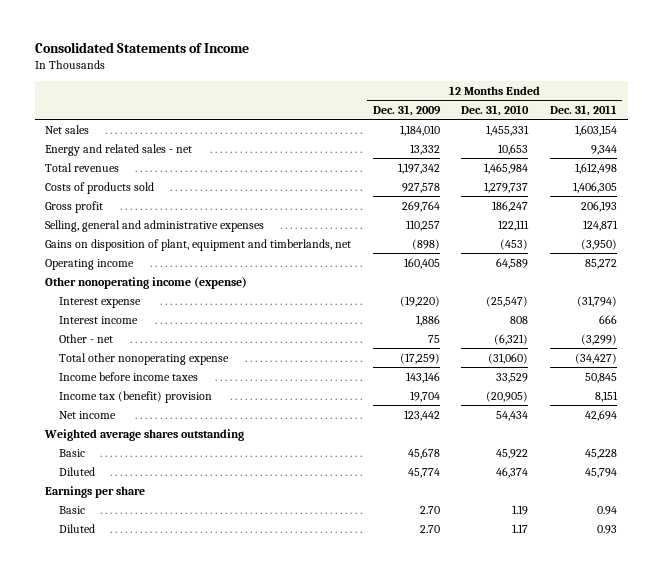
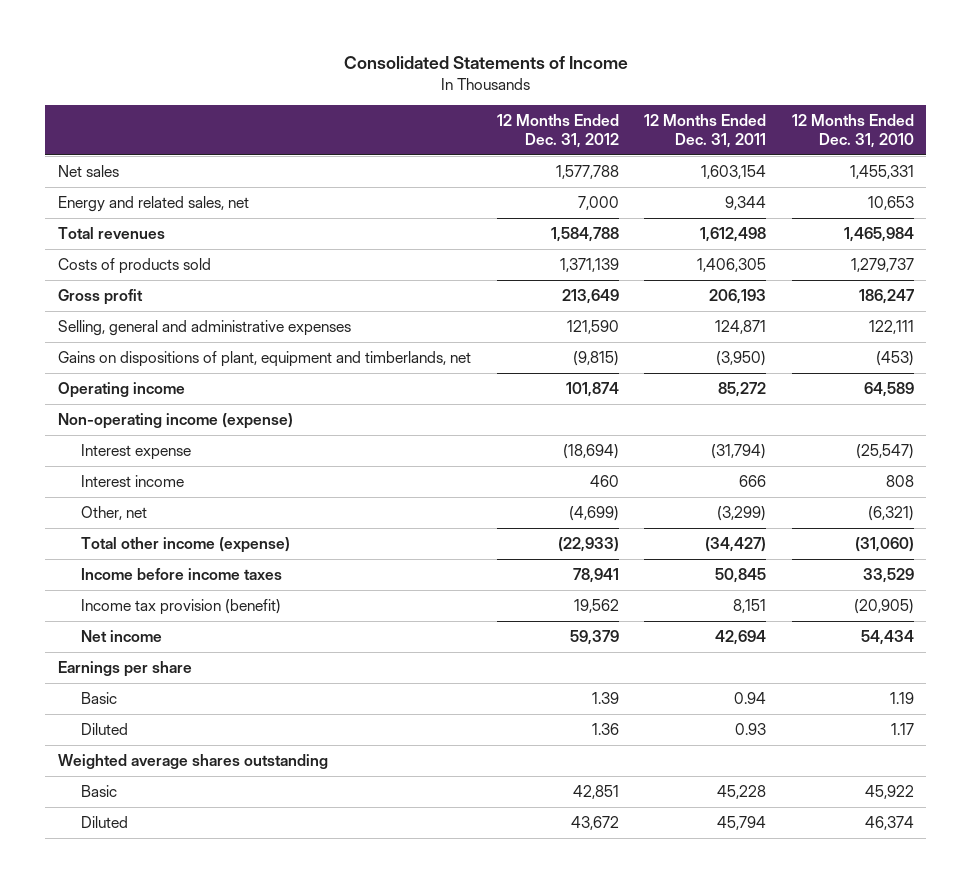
- | 12 Months Ended Dec. 31, 2009 | 12 Months Ended Dec. 31, 2010 | 12 Months Ended Dec. 31, 2011
+ | 12 Months Ended Dec. 31, 2012 | 12 Months Ended Dec. 31, 2011 | 12 Months Ended Dec. 31, 2010
- Energy and related sales - net | 13,332 | 10,653 | 9,344
+ Energy and related sales, net | 7,000 | 9,344 | 10,653
- Gains on disposition of plant, equipment and timberlands, net | (898) | (453) | (3,950)
+ Gains on dispositions of plant, equipment and timberlands, net | (9,815) | (3,950) | (453)
- Other nonoperating income (expense)
+ Non-operating income (expense)
- Other - net | 75 | (6,321) | (3,299)
- Total other nonoperating expense | (17,259) | (31,060) | (34,427)
+ Other, net | (4,699) | (3,299) | (6,321)
+ Total other income (expense) | (22,933) | (34,427) | (31,060)
- Income tax (benefit) provision | 19,704 | (20,905) | 8,151
+ Income tax provision (benefit) | 19,562 | 8,151 | (20,905)
moved down: Weighted average shares outstanding
moved down: Basic | 42,851 | 45,228 | 45,922
moved down: Diluted | 43,672 | 45,794 | 46,374

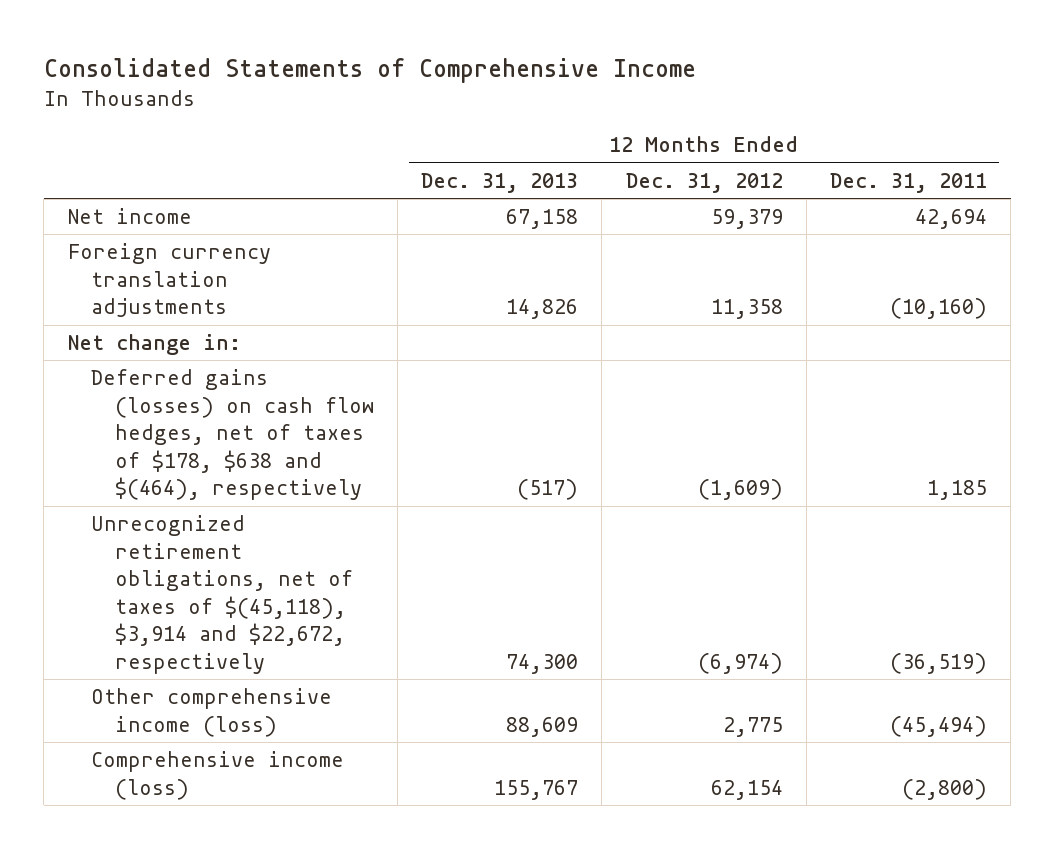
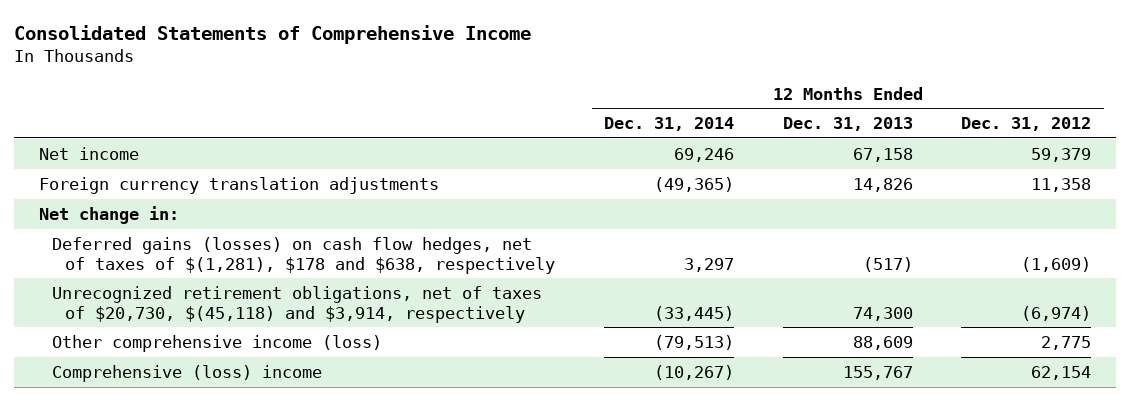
- | 12 Months Ended Dec. 31, 2013 | 12 Months Ended Dec. 31, 2012 | 12 Months Ended Dec. 31, 2011
+ | 12 Months Ended Dec. 31, 2014 | 12 Months Ended Dec. 31, 2013 | 12 Months Ended Dec. 31, 2012
- Deferred gains (losses) on cash flow hedges, net of taxes of $178, $638 and $(464), respectively | (517) | (1,609) | 1,185
- Unrecognized retirement obligations, net of taxes of $(45,118), $3,914 and $22,672, respectively | 74,300 | (6,974) | (36,519)
+ Deferred gains (losses) on cash flow hedges, net of taxes of $(1,281), $178 and $638, respectively | 3,297 | (517) | (1,609)
+ Unrecognized retirement obligations, net of taxes of $20,730, $(45,118) and $3,914, respectively | (33,445) | 74,300 | (6,974)
- Comprehensive income (loss) | 155,767 | 62,154 | (2,800)
+ Comprehensive (loss) income | (10,267) | 155,767 | 62,154

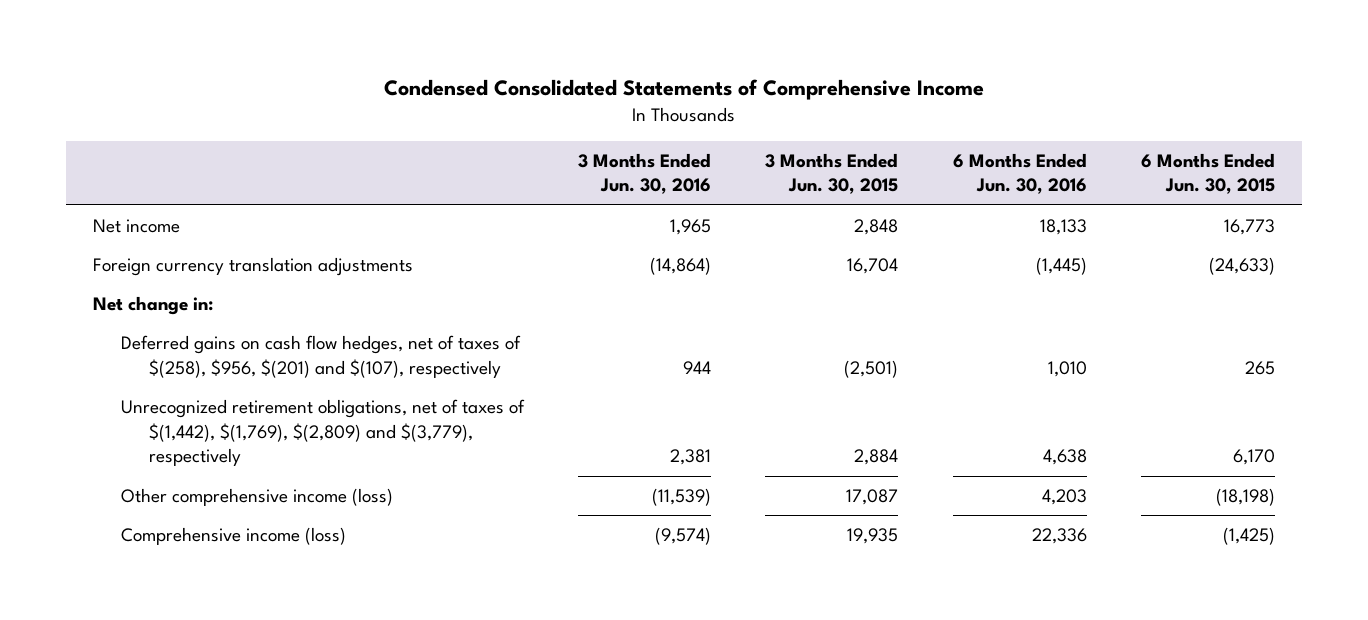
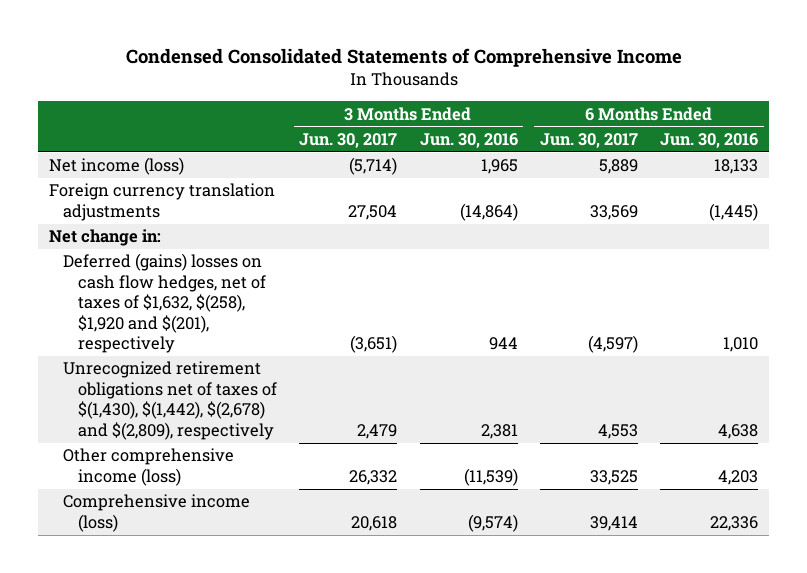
- | 3 Months Ended Jun. 30, 2016 | 3 Months Ended Jun. 30, 2015 | 6 Months Ended Jun. 30, 2016 | 6 Months Ended Jun. 30, 2015
+ | 3 Months Ended Jun. 30, 2017 | 3 Months Ended Jun. 30, 2016 | 6 Months Ended Jun. 30, 2017 | 6 Months Ended Jun. 30, 2016
- Net income | 1,965 | 2,848 | 18,133 | 16,773
+ Net income (loss) | (5,714) | 1,965 | 5,889 | 18,133
- Deferred gains on cash flow hedges, net of taxes of $(258), $956, $(201) and $(107), respectively | 944 | (2,501) | 1,010 | 265
- Unrecognized retirement obligations, net of taxes of $(1,442), $(1,769), $(2,809) and $(3,779), respectively | 2,381 | 2,884 | 4,638 | 6,170
+ Deferred (gains) losses on cash flow hedges, net of taxes of $1,632, $(258), $1,920 and $(201), respectively | (3,651) | 944 | (4,597) | 1,010
+ Unrecognized retirement obligations net of taxes of $(1,430), $(1,442), $(2,678) and $(2,809), respectively | 2,479 | 2,381 | 4,553 | 4,638

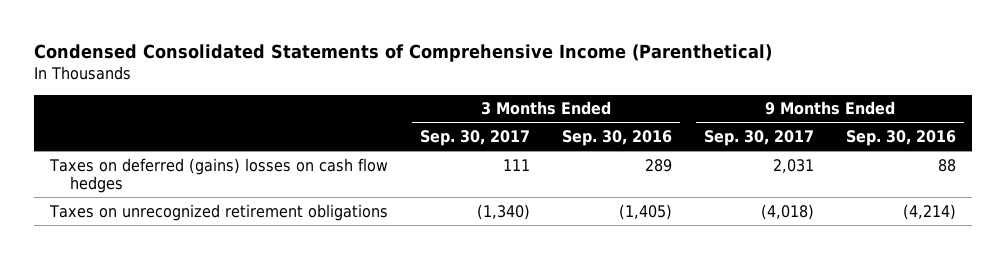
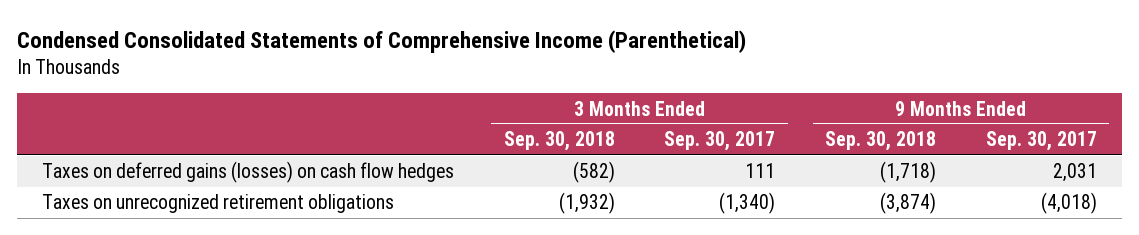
- | 3 Months Ended Sep. 30, 2017 | 3 Months Ended Sep. 30, 2016 | 9 Months Ended Sep. 30, 2017 | 9 Months Ended Sep. 30, 2016
+ | 3 Months Ended Sep. 30, 2018 | 3 Months Ended Sep. 30, 2017 | 9 Months Ended Sep. 30, 2018 | 9 Months Ended Sep. 30, 2017
- Taxes on deferred (gains) losses on cash flow hedges | 111 | 289 | 2,031 | 88
+ Taxes on deferred gains (losses) on cash flow hedges | (582) | 111 | (1,718) | 2,031

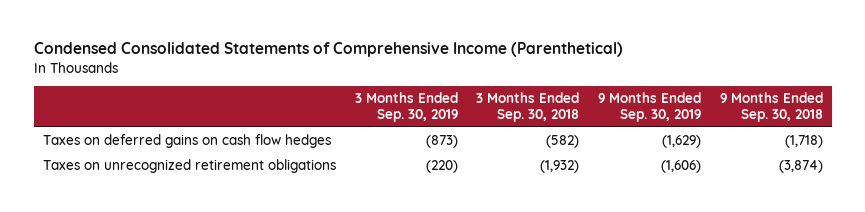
- | 3 Months Ended Sep. 30, 2018 | 3 Months Ended Sep. 30, 2017 | 9 Months Ended Sep. 30, 2018 | 9 Months Ended Sep. 30, 2017
+ | 3 Months Ended Sep. 30, 2019 | 3 Months Ended Sep. 30, 2018 | 9 Months Ended Sep. 30, 2019 | 9 Months Ended Sep. 30, 2018
- Taxes on deferred gains (losses) on cash flow hedges | (582) | 111 | (1,718) | 2,031
+ Taxes on deferred gains on cash flow hedges | (873) | (582) | (1,629) | (1,718)

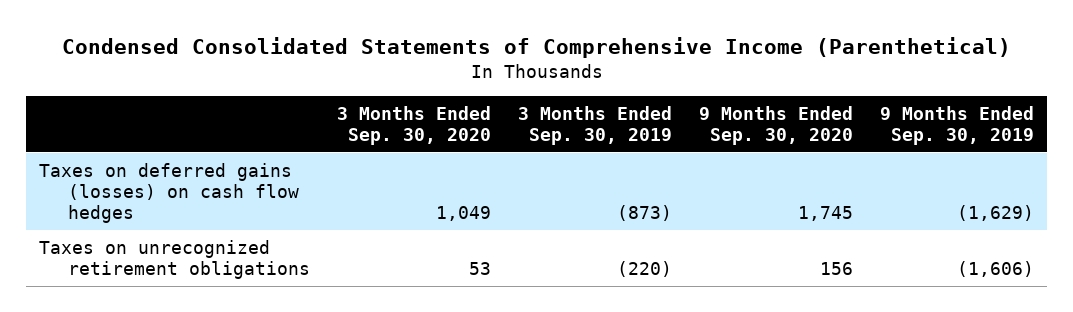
- | 3 Months Ended Sep. 30, 2019 | 3 Months Ended Sep. 30, 2018 | 9 Months Ended Sep. 30, 2019 | 9 Months Ended Sep. 30, 2018
+ | 3 Months Ended Sep. 30, 2020 | 3 Months Ended Sep. 30, 2019 | 9 Months Ended Sep. 30, 2020 | 9 Months Ended Sep. 30, 2019
- Taxes on deferred gains on cash flow hedges | (873) | (582) | (1,629) | (1,718)
+ Taxes on deferred gains (losses) on cash flow hedges | 1,049 | (873) | 1,745 | (1,629)

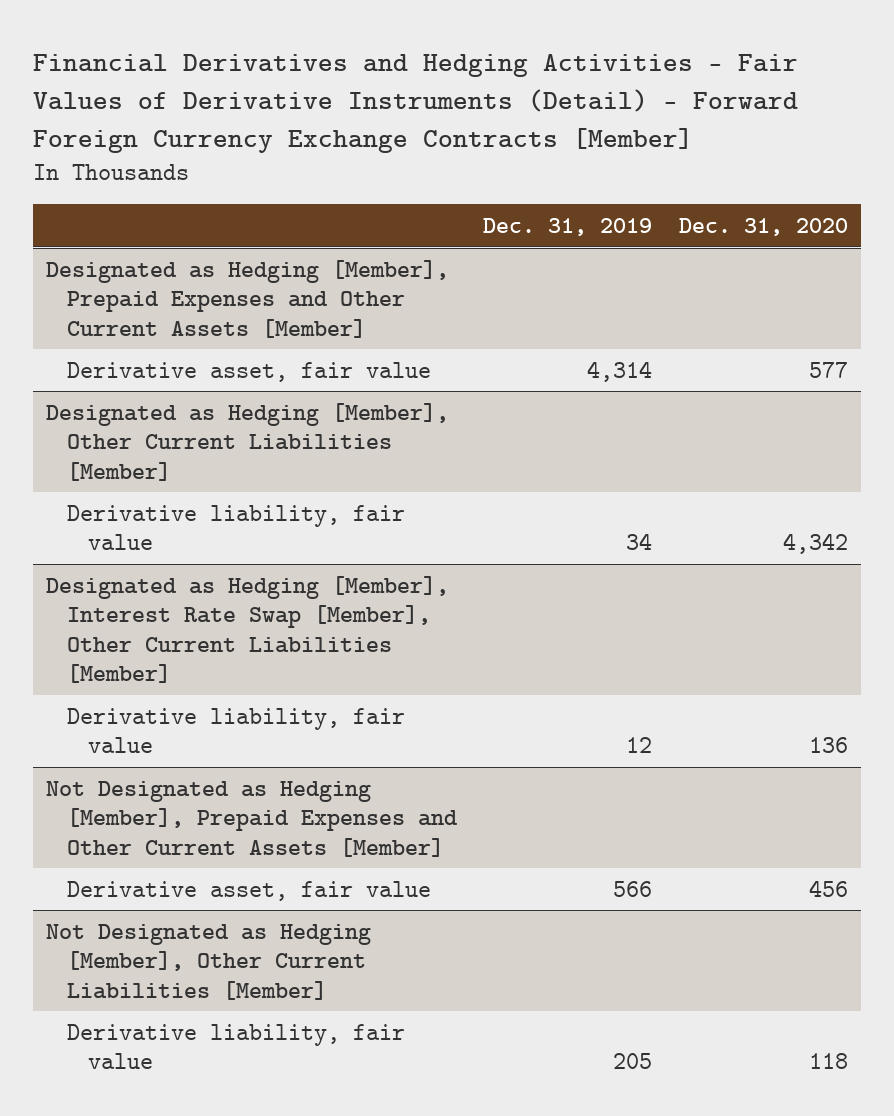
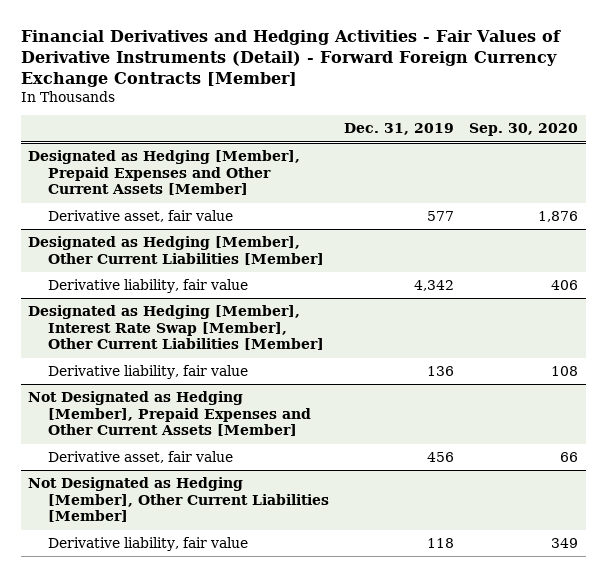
- | Dec. 31, 2019 | Dec. 31, 2020
+ | Dec. 31, 2019 | Sep. 30, 2020
@ Designated as Hedging [Member], Prepaid Expenses and Other Current Assets [Member]
- Derivative asset, fair value | 4,314 | 577
+ Derivative asset, fair value | 577 | 1,876
@ Designated as Hedging [Member], Other Current Liabilities [Member]
- Derivative liability, fair value | 34 | 4,342
+ Derivative liability, fair value | 4,342 | 406
@ Designated as Hedging [Member], Interest Rate Swap [Member], Other Current Liabilities [Member]
- Derivative liability, fair value | 12 | 136
+ Derivative liability, fair value | 136 | 108
@ Not Designated as Hedging [Member], Prepaid Expenses and Other Current Assets [Member]
- Derivative asset, fair value | 566 | 456
+ Derivative asset, fair value | 456 | 66
@ Not Designated as Hedging [Member], Other Current Liabilities [Member]
- Derivative liability, fair value | 205 | 118
+ Derivative liability, fair value | 118 | 349

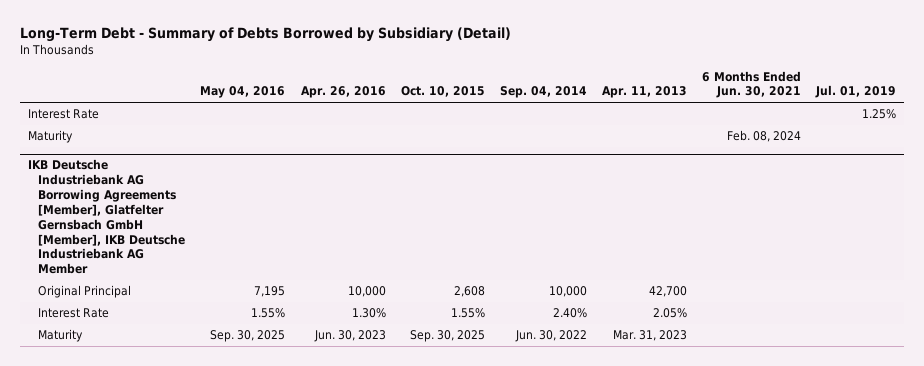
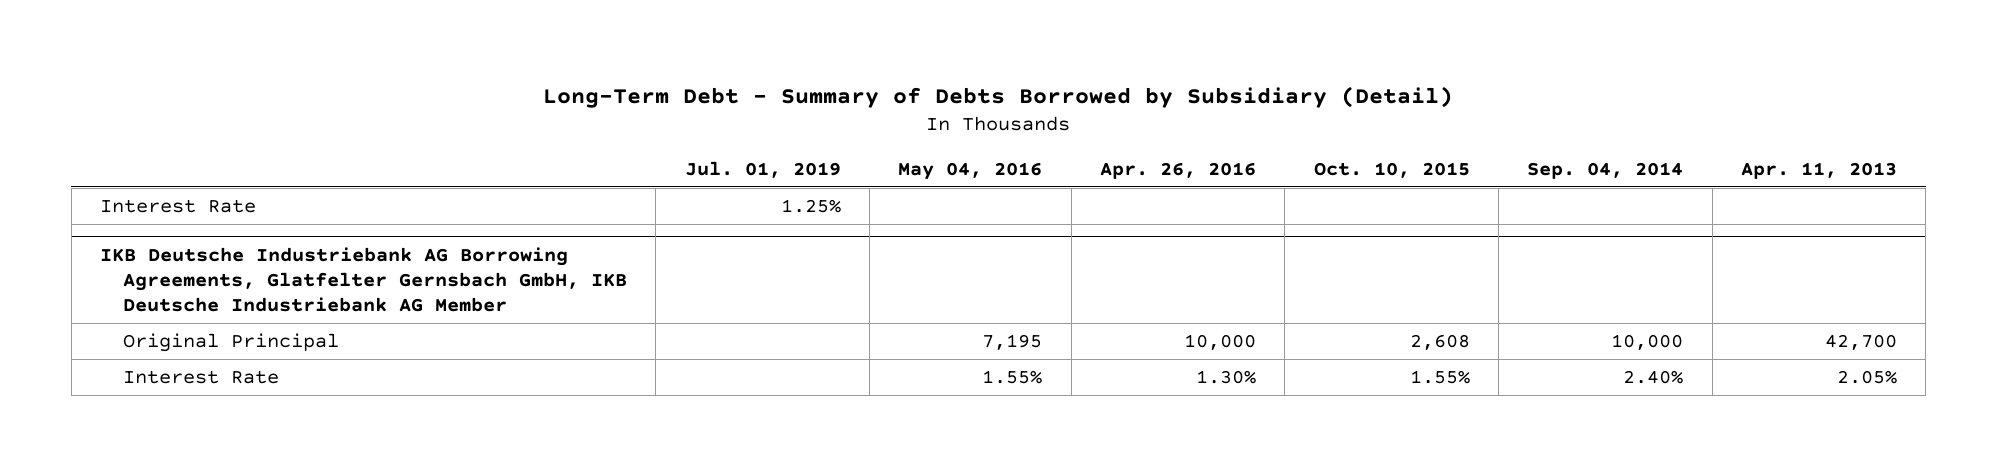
- | May 04, 2016 | Apr. 26, 2016 | Oct. 10, 2015 | Sep. 04, 2014 | Apr. 11, 2013 | 6 Months Ended Jun. 30, 2021 | Jul. 01, 2019
+ | Jul. 01, 2019 | May 04, 2016 | Apr. 26, 2016 | Oct. 10, 2015 | Sep. 04, 2014 | Apr. 11, 2013
- Maturity | | | | | | Feb. 08, 2024 |
- IKB Deutsche Industriebank AG Borrowing Agreements [Member], Glatfelter Gernsbach GmbH [Member], IKB Deutsche Industriebank AG Member
+ IKB Deutsche Industriebank AG Borrowing Agreements, Glatfelter Gernsbach GmbH, IKB Deutsche Industriebank AG Member
- Maturity | Sep. 30, 2025 | Jun. 30, 2023 | Sep. 30, 2025 | Jun. 30, 2022 | Mar. 31, 2023 | |

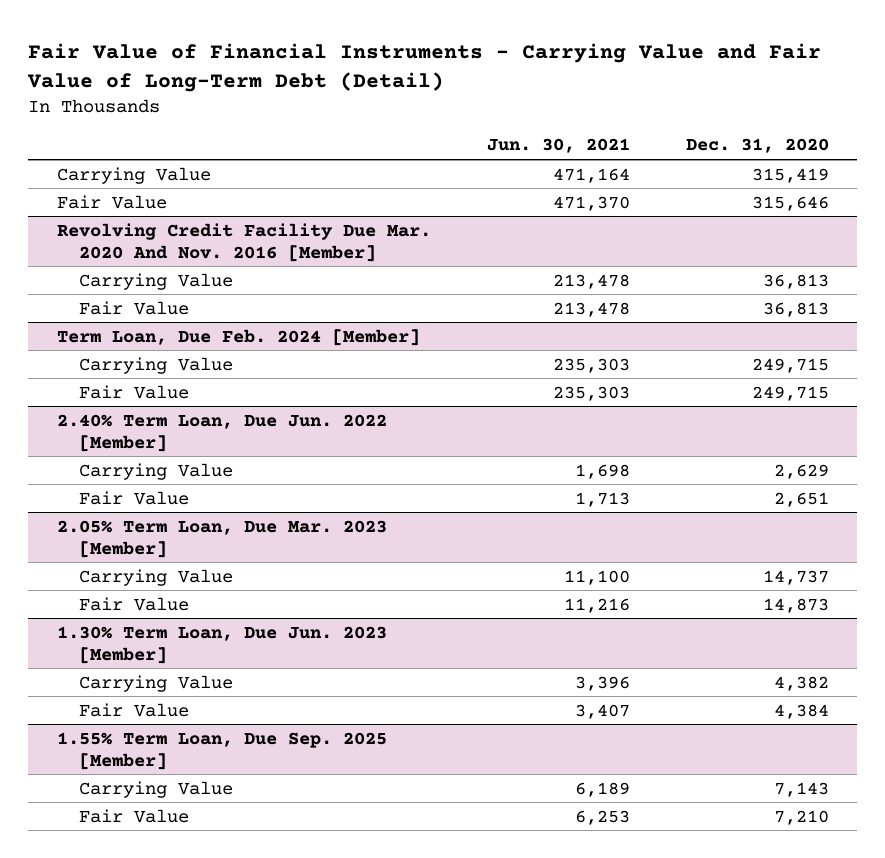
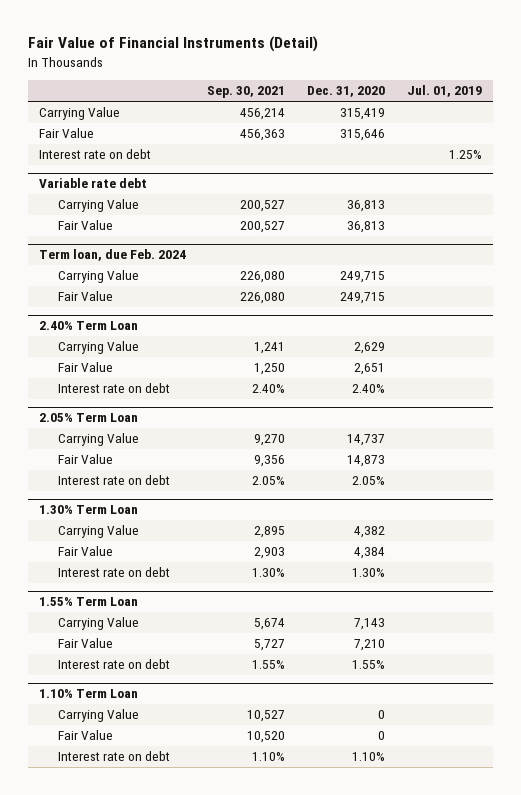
- Fair Value of Financial Instruments - Carrying Value and Fair Value of Long-Term Debt (Detail)
+ Fair Value of Financial Instruments (Detail)
- | Jun. 30, 2021 | Dec. 31, 2020
+ | Sep. 30, 2021 | Dec. 31, 2020 | Jul. 01, 2019
- Revolving Credit Facility Due Mar. 2020 And Nov. 2016 [Member]
+ Interest rate on debt | | | 1.25%
+ Variable rate debt
- Term Loan, Due Feb. 2024 [Member]
+ Term loan, due Feb. 2024
- 2.40% Term Loan, Due Jun. 2022 [Member]
+ 2.40% Term Loan
- 2.05% Term Loan, Due Mar. 2023 [Member]
+ Interest rate on debt | 2.40% | 2.40% |
+ 2.05% Term Loan
- 1.30% Term Loan, Due Jun. 2023 [Member]
+ Interest rate on debt | 2.05% | 2.05% |
+ 1.30% Term Loan
- 1.55% Term Loan, Due Sep. 2025 [Member]
+ Interest rate on debt | 1.30% | 1.30% |
+ 1.55% Term Loan
+ Interest rate on debt | 1.55% | 1.55% |
+ 1.10% Term Loan
+ Carrying Value | 10,527 | 0 |
+ Fair Value | 10,520 | 0 |
+ Interest rate on debt | 1.10% | 1.10% |

